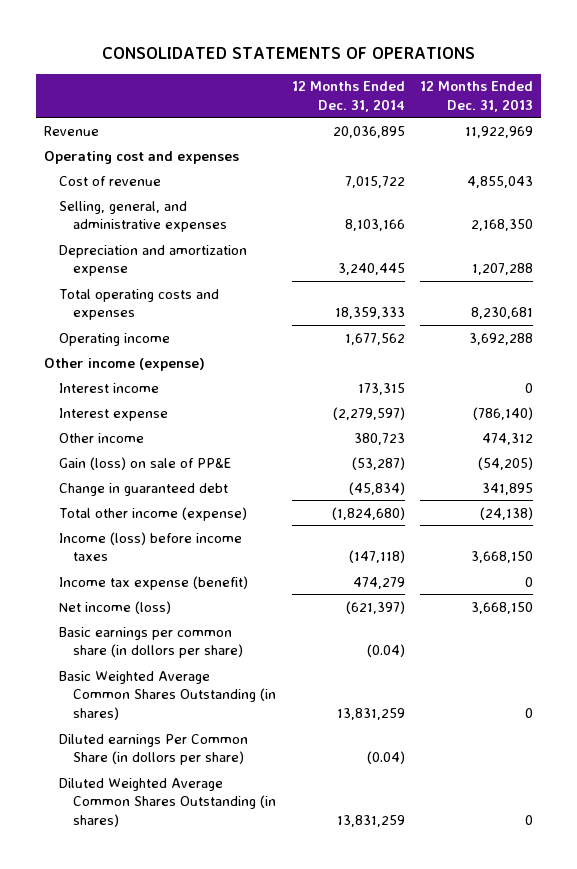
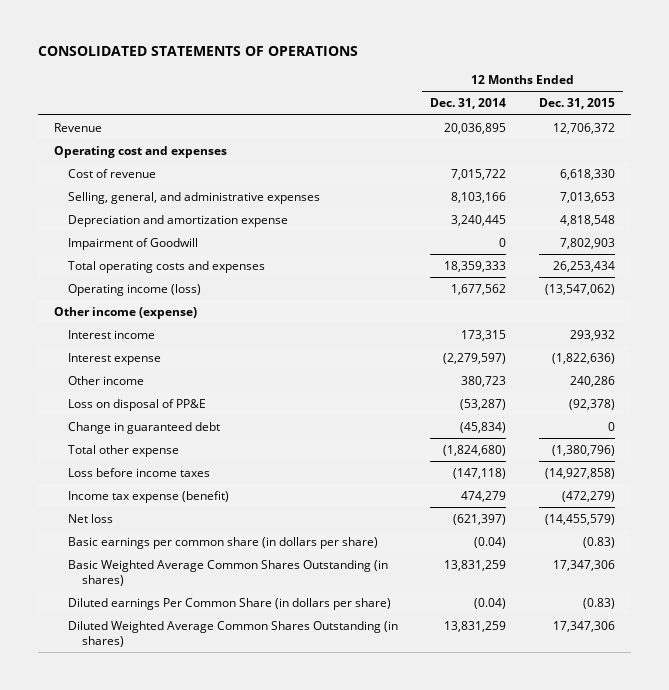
- | 12 Months Ended Dec. 31, 2014 | 12 Months Ended Dec. 31, 2013
+ | 12 Months Ended Dec. 31, 2014 | 12 Months Ended Dec. 31, 2015
+ Impairment of Goodwill | 0 | 7,802,903
- Operating income | 1,677,562 | 3,692,288
+ Operating income (loss) | 1,677,562 | (13,547,062)
- Gain (loss) on sale of PP&E | (53,287) | (54,205)
+ Loss on disposal of PP&E | (53,287) | (92,378)
- Total other income (expense) | (1,824,680) | (24,138)
- Income (loss) before income taxes | (147,118) | 3,668,150
+ Total other expense | (1,824,680) | (1,380,796)
+ Loss before income taxes | (147,118) | (14,927,858)
- Net income (loss) | (621,397) | 3,668,150
- Basic earnings per common share (in dollors per share) | (0.04) |
+ Net loss | (621,397) | (14,455,579)
+ Basic earnings per common share (in dollars per share) | (0.04) | (0.83)
- Diluted earnings Per Common Share (in dollors per share) | (0.04) |
+ Diluted earnings Per Common Share (in dollars per share) | (0.04) | (0.83)

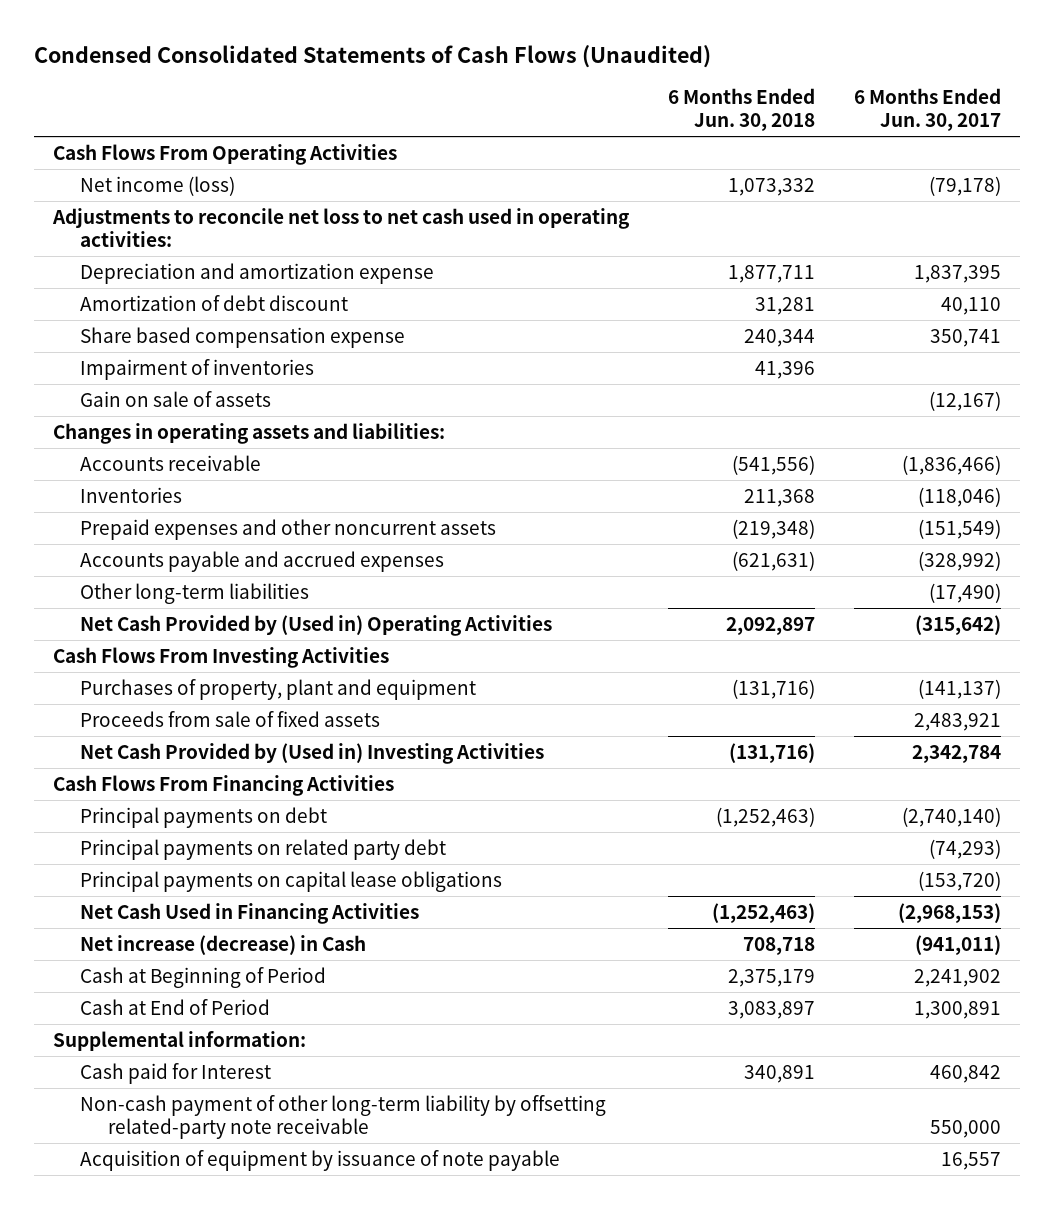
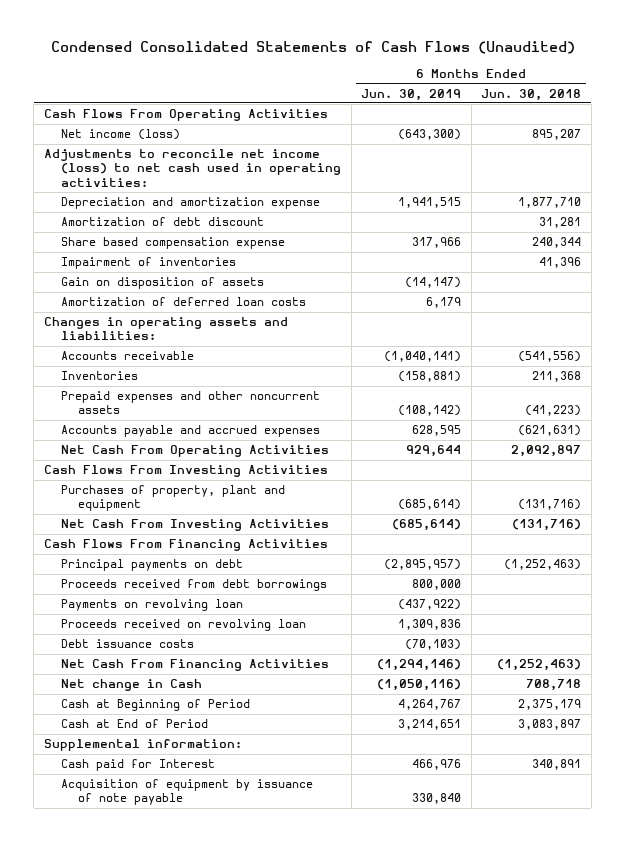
- | 6 Months Ended Jun. 30, 2018 | 6 Months Ended Jun. 30, 2017
+ | 6 Months Ended Jun. 30, 2019 | 6 Months Ended Jun. 30, 2018
- Net income (loss) | 1,073,332 | (79,178)
- Adjustments to reconcile net loss to net cash used in operating activities:
- Depreciation and amortization expense | 1,877,711 | 1,837,395
+ Net income (loss) | (643,300) | 895,207
+ Adjustments to reconcile net income (loss) to net cash used in operating activities:
+ Depreciation and amortization expense | 1,941,515 | 1,877,710
- Gain on sale of assets | | (12,167)
+ Gain on disposition of assets | (14,147) |
+ Amortization of deferred loan costs | 6,179 |
- Prepaid expenses and other noncurrent assets | (219,348) | (151,549)
+ Prepaid expenses and other noncurrent assets | (108,142) | (41,223)
- Other long-term liabilities | | (17,490)
- Net Cash Provided by (Used in) Operating Activities | 2,092,897 | (315,642)
+ Net Cash From Operating Activities | 929,644 | 2,092,897
- Proceeds from sale of fixed assets | | 2,483,921
- Net Cash Provided by (Used in) Investing Activities | (131,716) | 2,342,784
+ Net Cash From Investing Activities | (685,614) | (131,716)
- Principal payments on related party debt | | (74,293)
- Principal payments on capital lease obligations | | (153,720)
- Net Cash Used in Financing Activities | (1,252,463) | (2,968,153)
- Net increase (decrease) in Cash | 708,718 | (941,011)
+ Proceeds received from debt borrowings | 800,000 |
+ Payments on revolving loan | (437,922) |
+ Proceeds received on revolving loan | 1,309,836 |
+ Debt issuance costs | (70,103) |
+ Net Cash From Financing Activities | (1,294,146) | (1,252,463)
+ Net change in Cash | (1,050,116) | 708,718
- Non-cash payment of other long-term liability by offsetting related-party note receivable | | 550,000

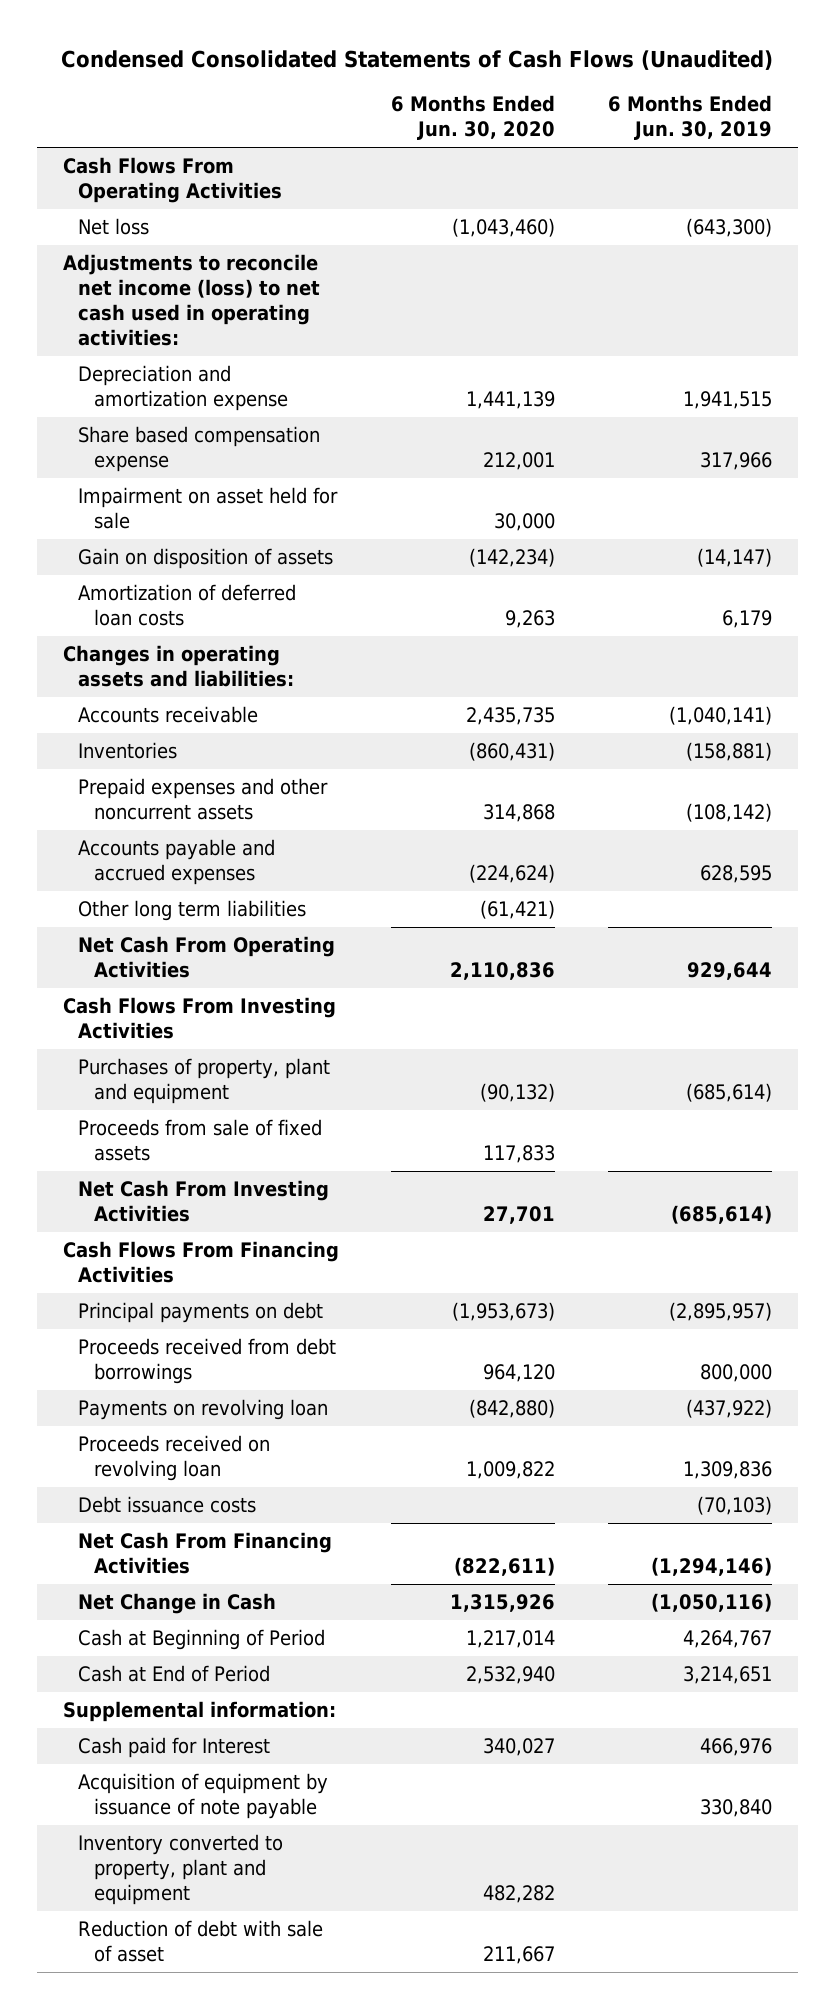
- | 6 Months Ended Jun. 30, 2019 | 6 Months Ended Jun. 30, 2018
+ | 6 Months Ended Jun. 30, 2020 | 6 Months Ended Jun. 30, 2019
- Net income (loss) | (643,300) | 895,207
+ Net loss | (1,043,460) | (643,300)
- Amortization of debt discount | | 31,281
- Impairment of inventories | | 41,396
+ Impairment on asset held for sale | 30,000 |
+ Other long term liabilities | (61,421) |
+ Proceeds from sale of fixed assets | 117,833 |
- Net change in Cash | (1,050,116) | 708,718
+ Net Change in Cash | 1,315,926 | (1,050,116)
+ Inventory converted to property, plant and equipment | 482,282 |
+ Reduction of debt with sale of asset | 211,667 |

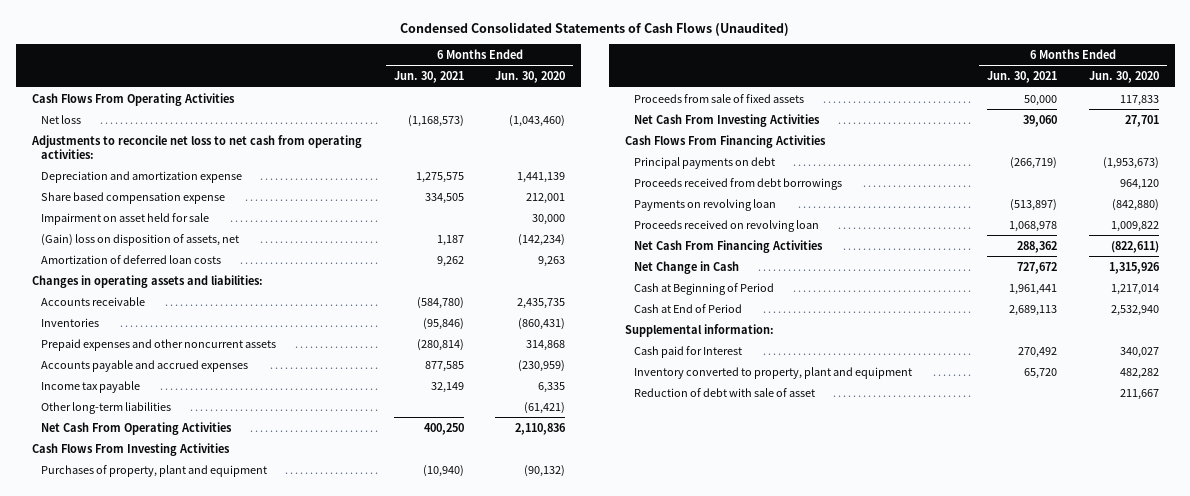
- | 6 Months Ended Jun. 30, 2020 | 6 Months Ended Jun. 30, 2019
+ | 6 Months Ended Jun. 30, 2021 | 6 Months Ended Jun. 30, 2020
- Adjustments to reconcile net income (loss) to net cash used in operating activities:
+ Adjustments to reconcile net loss to net cash from operating activities:
- Gain on disposition of assets | (142,234) | (14,147)
+ (Gain) loss on disposition of assets, net | 1,187 | (142,234)
- Accounts payable and accrued expenses | (224,624) | 628,595
- Other long term liabilities | (61,421) |
+ Accounts payable and accrued expenses | 877,585 | (230,959)
+ Income tax payable | 32,149 | 6,335
+ Other long-term liabilities | | (61,421)
- Debt issuance costs | | (70,103)
- Acquisition of equipment by issuance of note payable | | 330,840

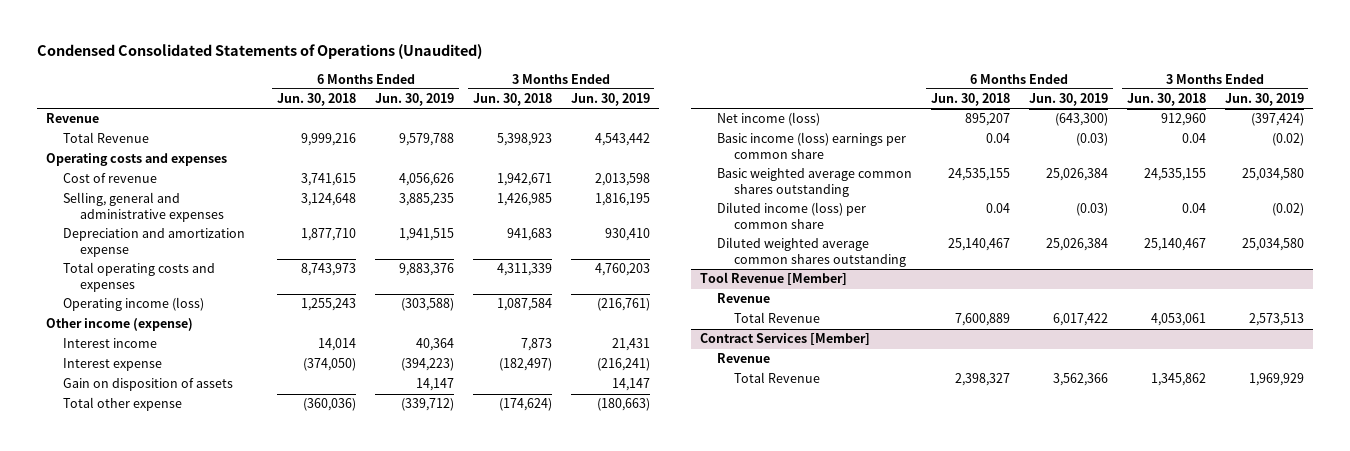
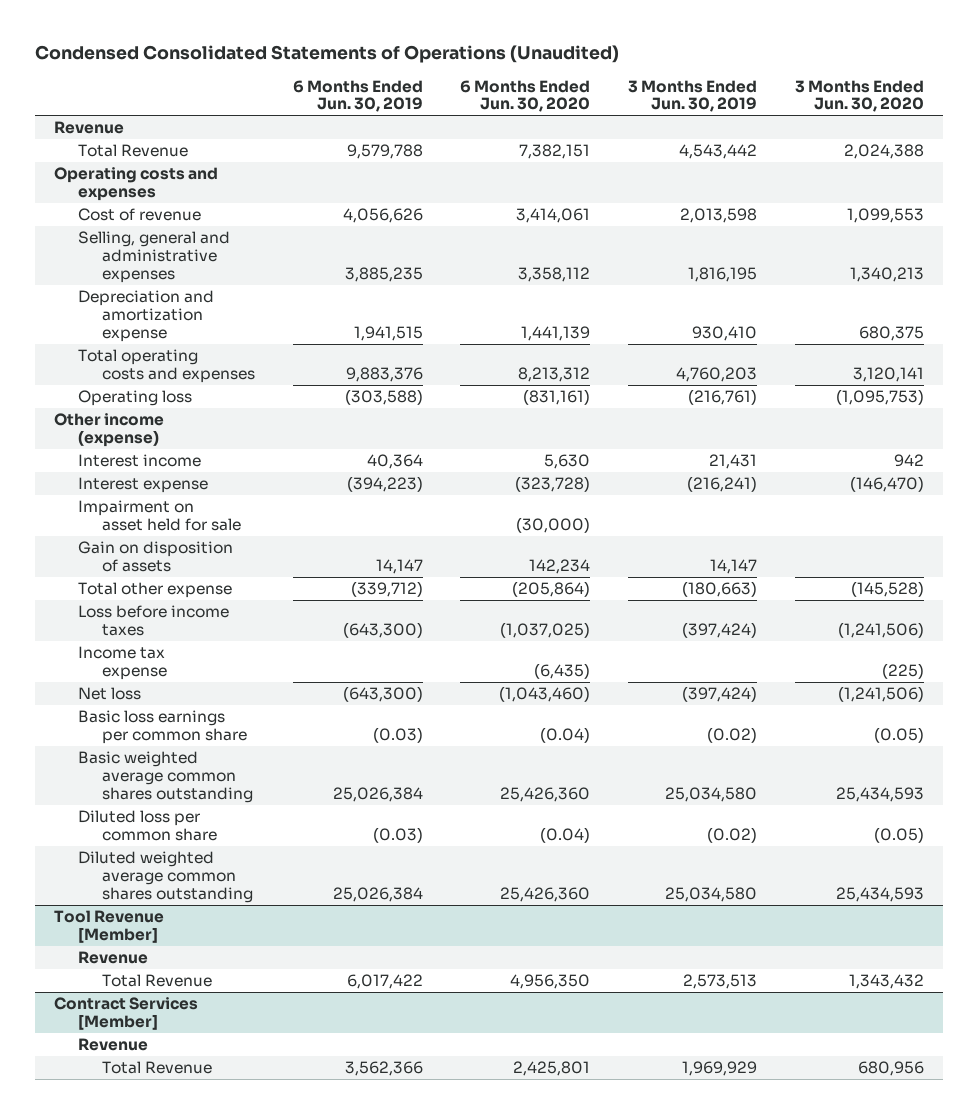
- | 6 Months Ended Jun. 30, 2018 | 6 Months Ended Jun. 30, 2019 | 3 Months Ended Jun. 30, 2018 | 3 Months Ended Jun. 30, 2019
+ | 6 Months Ended Jun. 30, 2019 | 6 Months Ended Jun. 30, 2020 | 3 Months Ended Jun. 30, 2019 | 3 Months Ended Jun. 30, 2020
- Operating income (loss) | 1,255,243 | (303,588) | 1,087,584 | (216,761)
+ Operating loss | (303,588) | (831,161) | (216,761) | (1,095,753)
+ Impairment on asset held for sale | | (30,000) | |
- Net income (loss) | 895,207 | (643,300) | 912,960 | (397,424)
- Basic income (loss) earnings per common share | 0.04 | (0.03) | 0.04 | (0.02)
+ Loss before income taxes | (643,300) | (1,037,025) | (397,424) | (1,241,506)
+ Income tax expense | | (6,435) | | (225)
+ Net loss | (643,300) | (1,043,460) | (397,424) | (1,241,506)
+ Basic loss earnings per common share | (0.03) | (0.04) | (0.02) | (0.05)
- Diluted income (loss) per common share | 0.04 | (0.03) | 0.04 | (0.02)
+ Diluted loss per common share | (0.03) | (0.04) | (0.02) | (0.05)

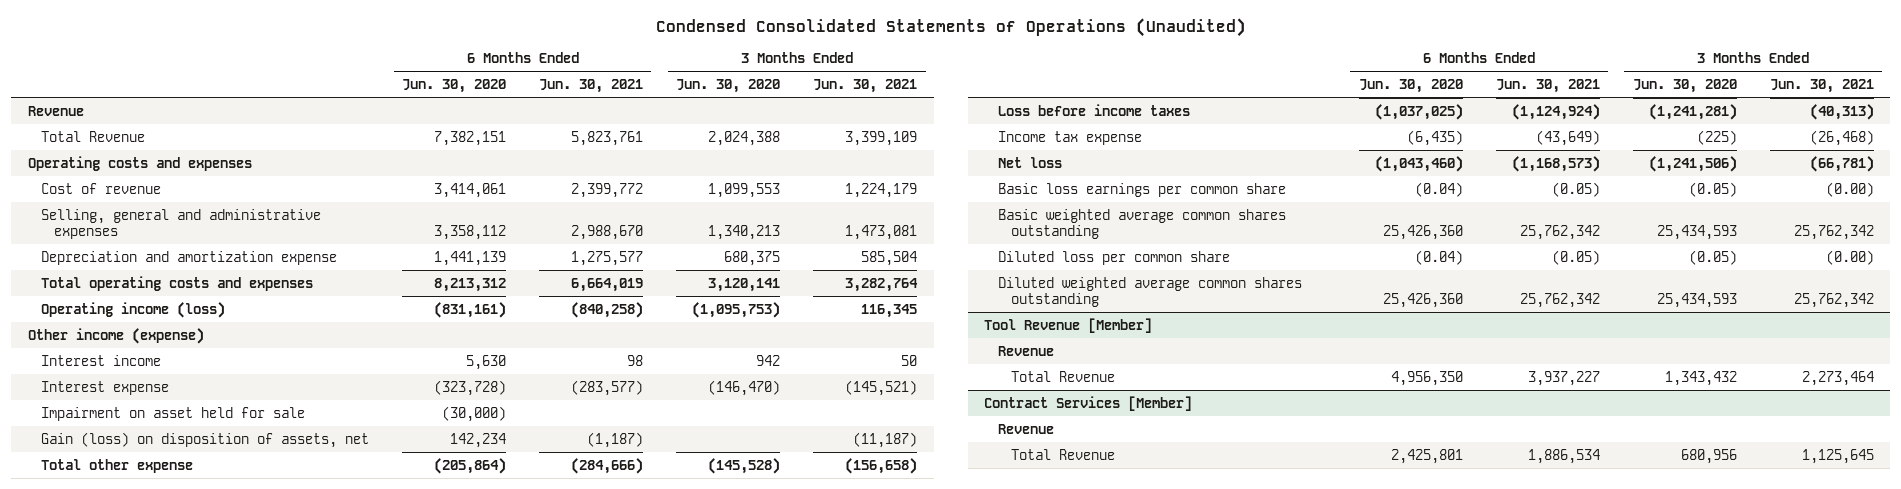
- | 6 Months Ended Jun. 30, 2019 | 6 Months Ended Jun. 30, 2020 | 3 Months Ended Jun. 30, 2019 | 3 Months Ended Jun. 30, 2020
+ | 6 Months Ended Jun. 30, 2020 | 6 Months Ended Jun. 30, 2021 | 3 Months Ended Jun. 30, 2020 | 3 Months Ended Jun. 30, 2021
- Operating loss | (303,588) | (831,161) | (216,761) | (1,095,753)
+ Operating income (loss) | (831,161) | (840,258) | (1,095,753) | 116,345
- Gain on disposition of assets | 14,147 | 142,234 | 14,147 |
+ Gain (loss) on disposition of assets, net | 142,234 | (1,187) | | (11,187)
- Loss before income taxes | (643,300) | (1,037,025) | (397,424) | (1,241,506)
+ Loss before income taxes | (1,037,025) | (1,124,924) | (1,241,281) | (40,313)

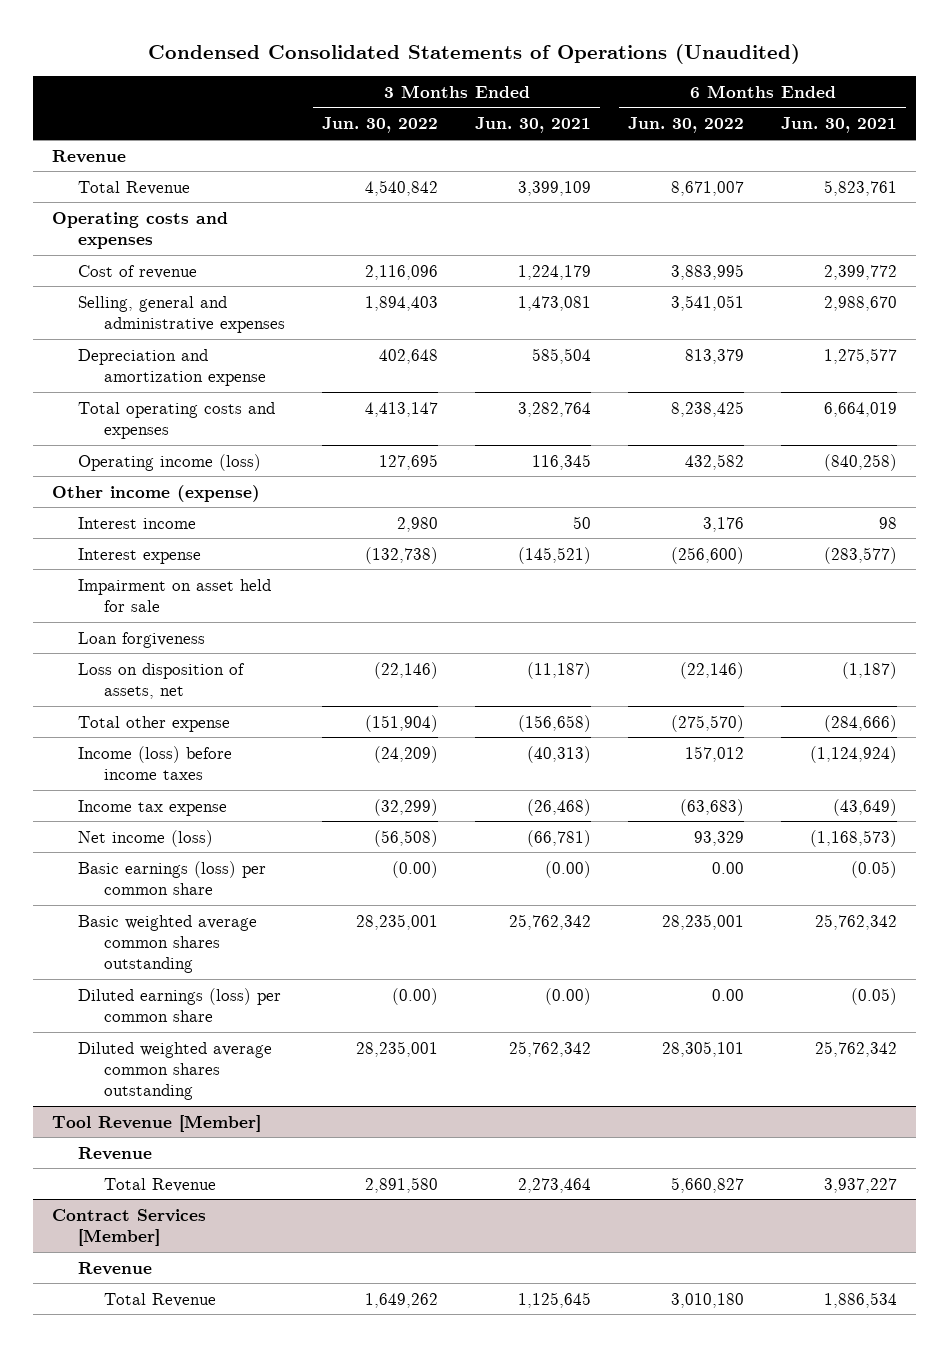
- | 6 Months Ended Jun. 30, 2020 | 6 Months Ended Jun. 30, 2021 | 3 Months Ended Jun. 30, 2020 | 3 Months Ended Jun. 30, 2021
+ | 3 Months Ended Jun. 30, 2022 | 3 Months Ended Jun. 30, 2021 | 6 Months Ended Jun. 30, 2022 | 6 Months Ended Jun. 30, 2021
- Gain (loss) on disposition of assets, net | 142,234 | (1,187) | | (11,187)
+ Loan forgiveness
+ Loss on disposition of assets, net | (22,146) | (11,187) | (22,146) | (1,187)
- Loss before income taxes | (1,037,025) | (1,124,924) | (1,241,281) | (40,313)
+ Income (loss) before income taxes | (24,209) | (40,313) | 157,012 | (1,124,924)
- Net loss | (1,043,460) | (1,168,573) | (1,241,506) | (66,781)
- Basic loss earnings per common share | (0.04) | (0.05) | (0.05) | (0.00)
+ Net income (loss) | (56,508) | (66,781) | 93,329 | (1,168,573)
+ Basic earnings (loss) per common share | (0.00) | (0.00) | 0.00 | (0.05)
- Diluted loss per common share | (0.04) | (0.05) | (0.05) | (0.00)
+ Diluted earnings (loss) per common share | (0.00) | (0.00) | 0.00 | (0.05)

